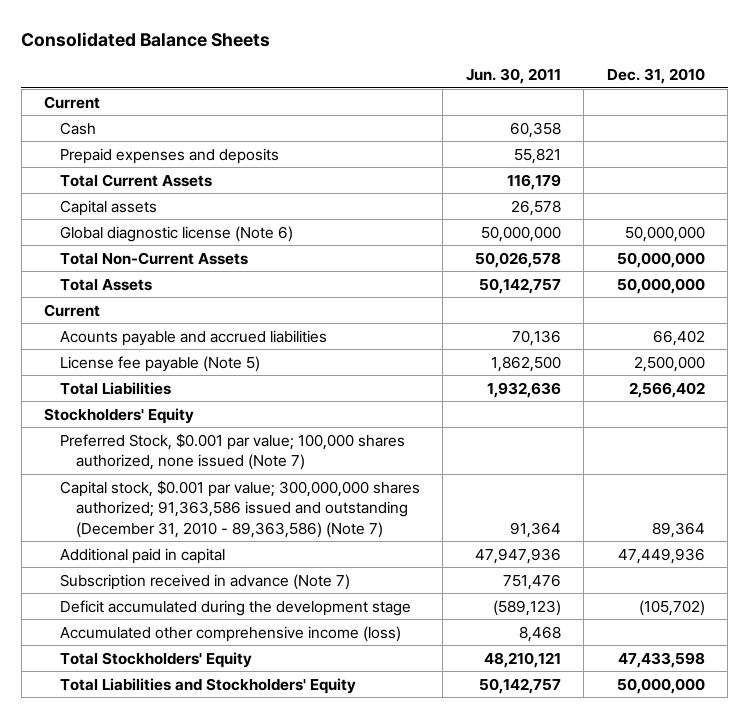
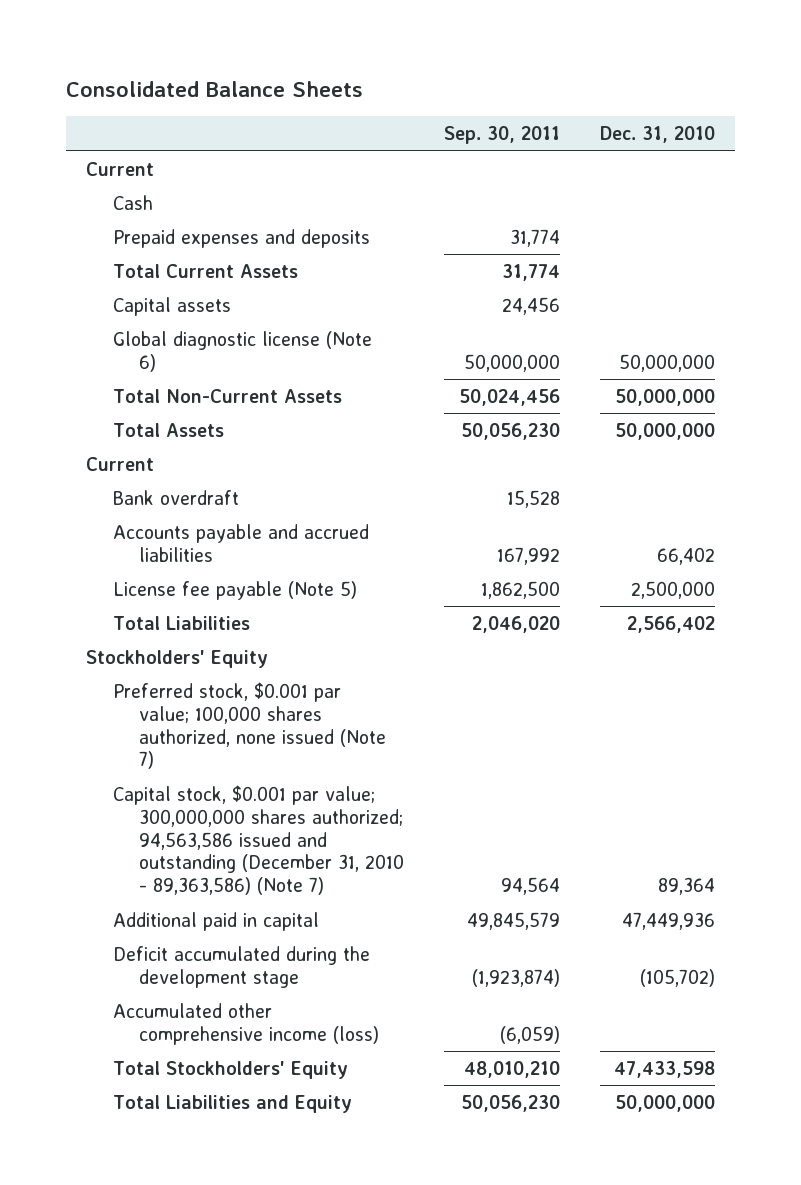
- | Jun. 30, 2011 | Dec. 31, 2010
+ | Sep. 30, 2011 | Dec. 31, 2010
- Acounts payable and accrued liabilities | 70,136 | 66,402
+ Bank overdraft | 15,528 |
+ Accounts payable and accrued liabilities | 167,992 | 66,402
- Preferred Stock, $0.001 par value; 100,000 shares authorized, none issued (Note 7)
- Capital stock, $0.001 par value; 300,000,000 shares authorized; 91,363,586 issued and outstanding (December 31, 2010 - 89,363,586) (Note 7) | 91,364 | 89,364
+ Preferred stock, $0.001 par value; 100,000 shares authorized, none issued (Note 7)
+ Capital stock, $0.001 par value; 300,000,000 shares authorized; 94,563,586 issued and outstanding (December 31, 2010 - 89,363,586) (Note 7) | 94,564 | 89,364
- Subscription received in advance (Note 7) | 751,476 |
- Total Liabilities and Stockholders' Equity | 50,142,757 | 50,000,000
+ Total Liabilities and Equity | 50,056,230 | 50,000,000

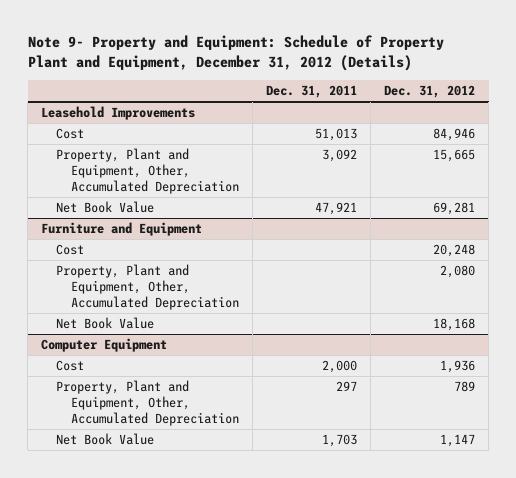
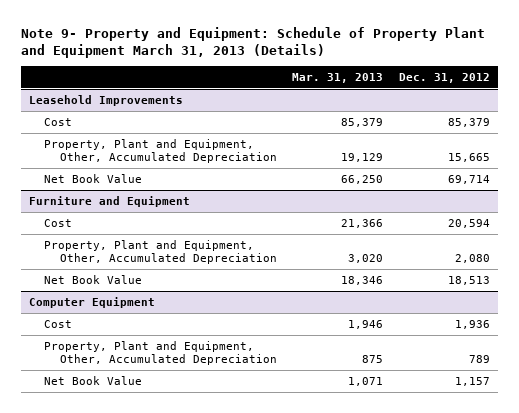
- Note 9- Property and Equipment: Schedule of Property Plant and Equipment, December 31, 2012 (Details)
+ Note 9- Property and Equipment: Schedule of Property Plant and Equipment March 31, 2013 (Details)
- | Dec. 31, 2011 | Dec. 31, 2012
+ | Mar. 31, 2013 | Dec. 31, 2012
@ Leasehold Improvements
- Cost | 51,013 | 84,946
+ Cost | 85,379 | 85,379
- Net Book Value | 47,921 | 69,281
+ Net Book Value | 66,250 | 69,714
@ Furniture and Equipment
- Cost | | 20,248
+ Cost | 21,366 | 20,594
- Net Book Value | | 18,168
+ Net Book Value | 18,346 | 18,513
@ Computer Equipment
- Net Book Value | 1,703 | 1,147
+ Net Book Value | 1,071 | 1,157

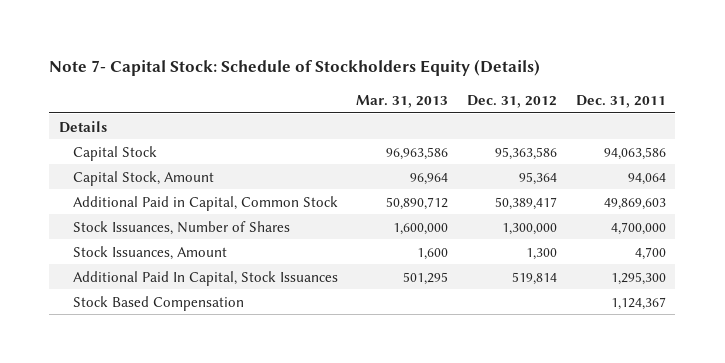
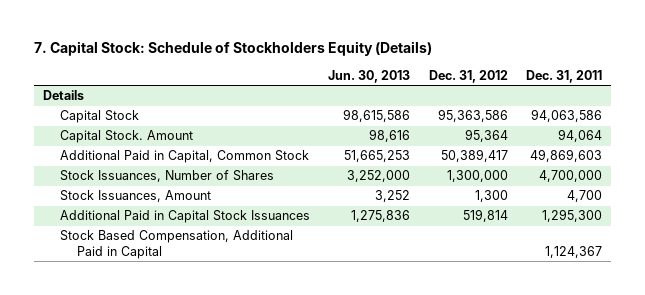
- Note 7- Capital Stock: Schedule of Stockholders Equity (Details)
+ 7. Capital Stock: Schedule of Stockholders Equity (Details)
- | Mar. 31, 2013 | Dec. 31, 2012 | Dec. 31, 2011
+ | Jun. 30, 2013 | Dec. 31, 2012 | Dec. 31, 2011
- Capital Stock, Amount | 96,964 | 95,364 | 94,064
+ Capital Stock. Amount | 98,616 | 95,364 | 94,064
- Additional Paid In Capital, Stock Issuances | 501,295 | 519,814 | 1,295,300
- Stock Based Compensation | | | 1,124,367
+ Additional Paid in Capital Stock Issuances | 1,275,836 | 519,814 | 1,295,300
+ Stock Based Compensation, Additional Paid in Capital | | | 1,124,367

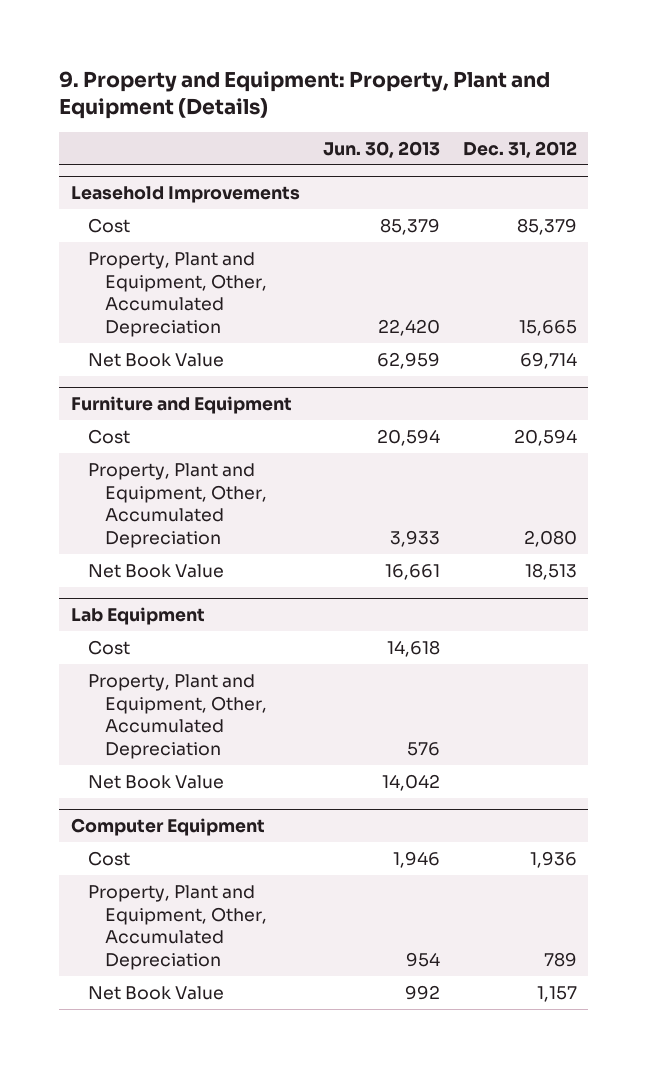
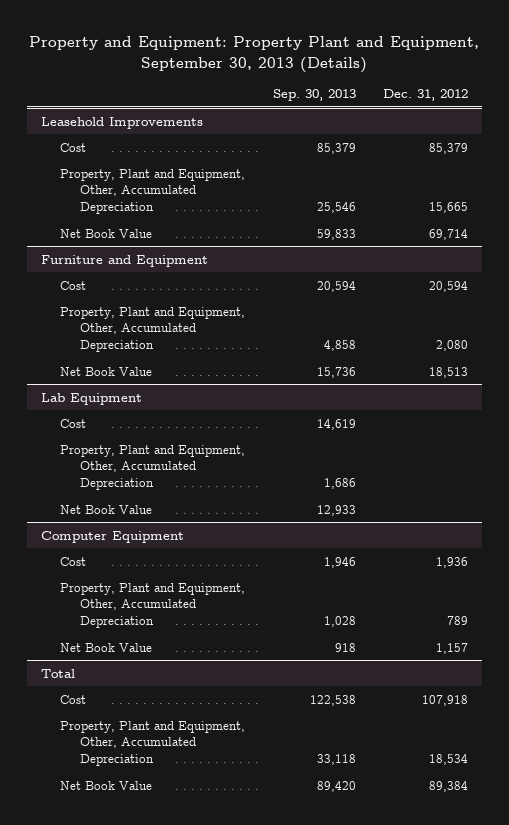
- 9. Property and Equipment: Property, Plant and Equipment (Details)
+ Property and Equipment: Property Plant and Equipment, September 30, 2013 (Details)
- | Jun. 30, 2013 | Dec. 31, 2012
+ | Sep. 30, 2013 | Dec. 31, 2012
+ Total
+ Cost | 122,538 | 107,918
+ Property, Plant and Equipment, Other, Accumulated Depreciation | 33,118 | 18,534
+ Net Book Value | 89,420 | 89,384

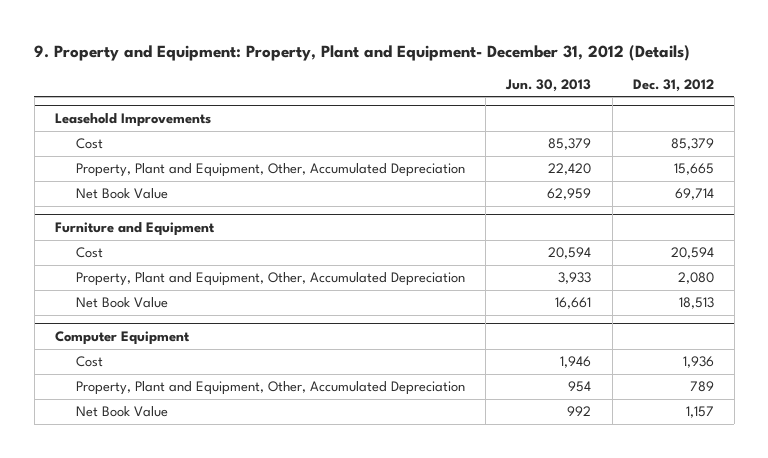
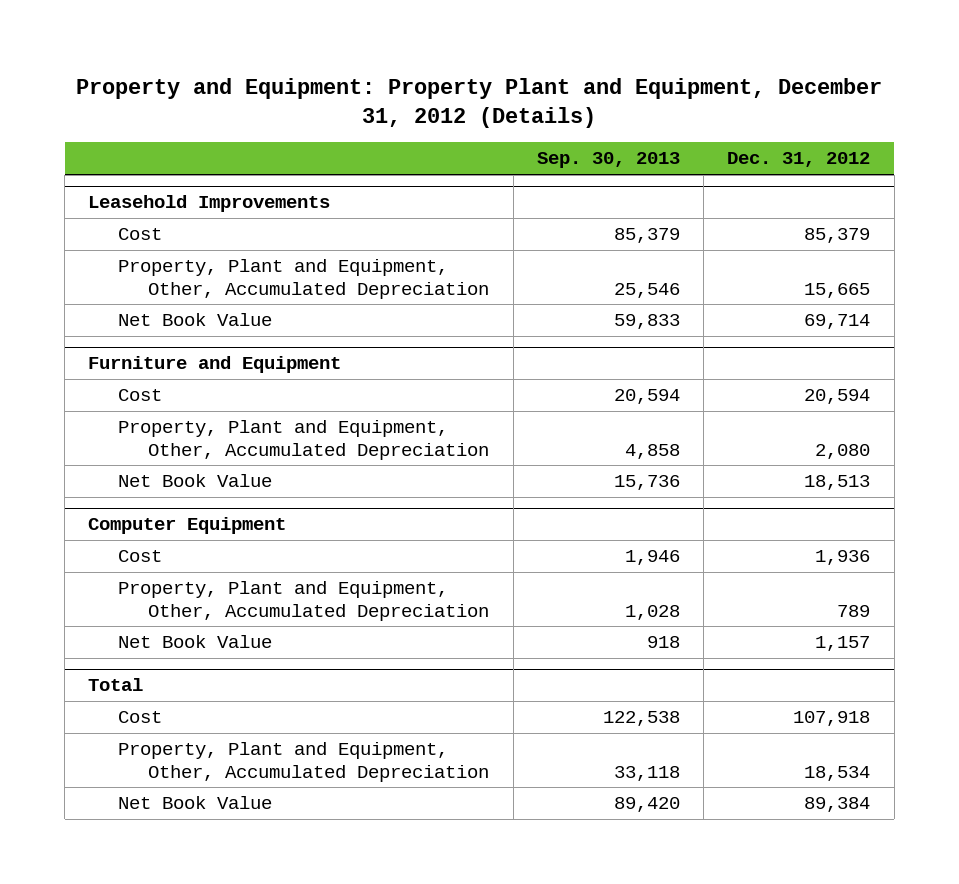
- 9. Property and Equipment: Property, Plant and Equipment- December 31, 2012 (Details)
+ Property and Equipment: Property Plant and Equipment, December 31, 2012 (Details)
- | Jun. 30, 2013 | Dec. 31, 2012
+ | Sep. 30, 2013 | Dec. 31, 2012
+ Total
+ Cost | 122,538 | 107,918
+ Property, Plant and Equipment, Other, Accumulated Depreciation | 33,118 | 18,534
+ Net Book Value | 89,420 | 89,384

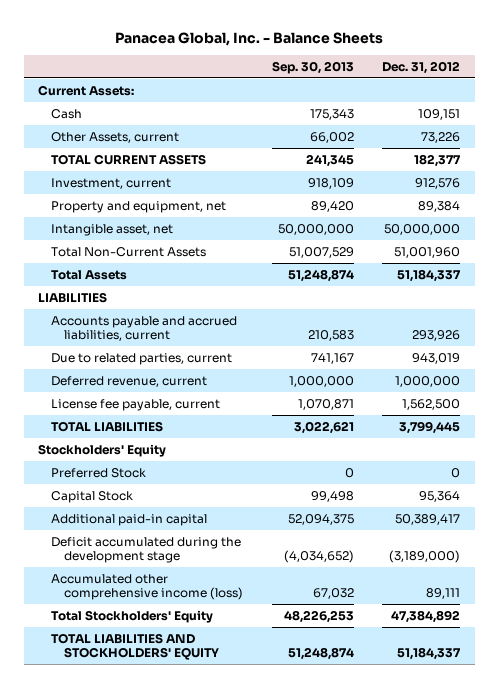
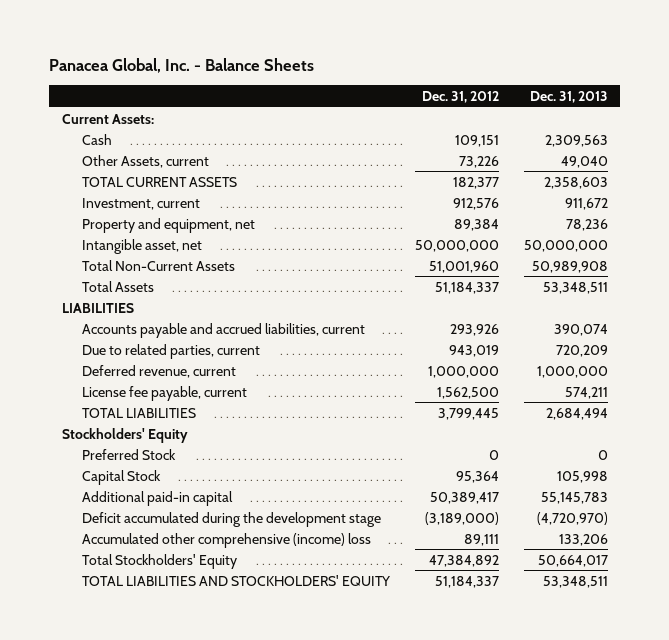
- | Sep. 30, 2013 | Dec. 31, 2012
+ | Dec. 31, 2012 | Dec. 31, 2013
- Accumulated other comprehensive income (loss) | 67,032 | 89,111
+ Accumulated other comprehensive (income) loss | 89,111 | 133,206

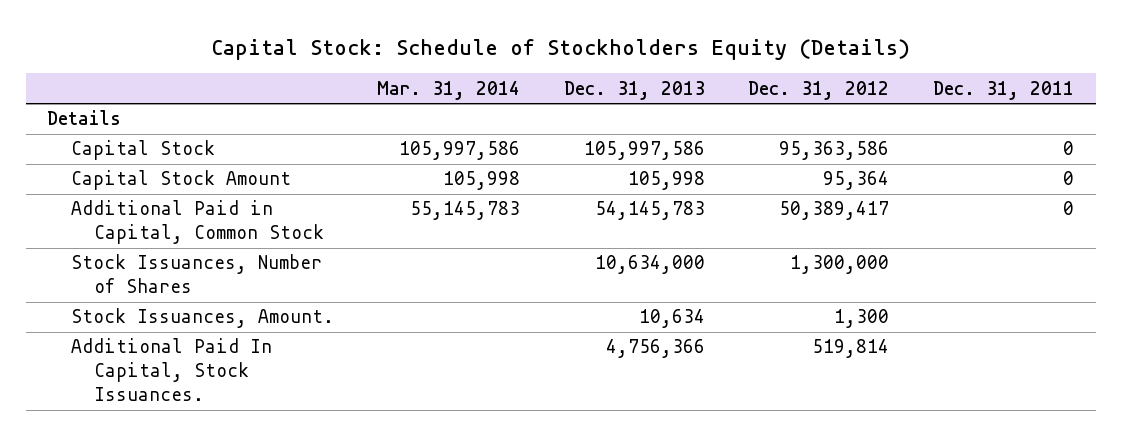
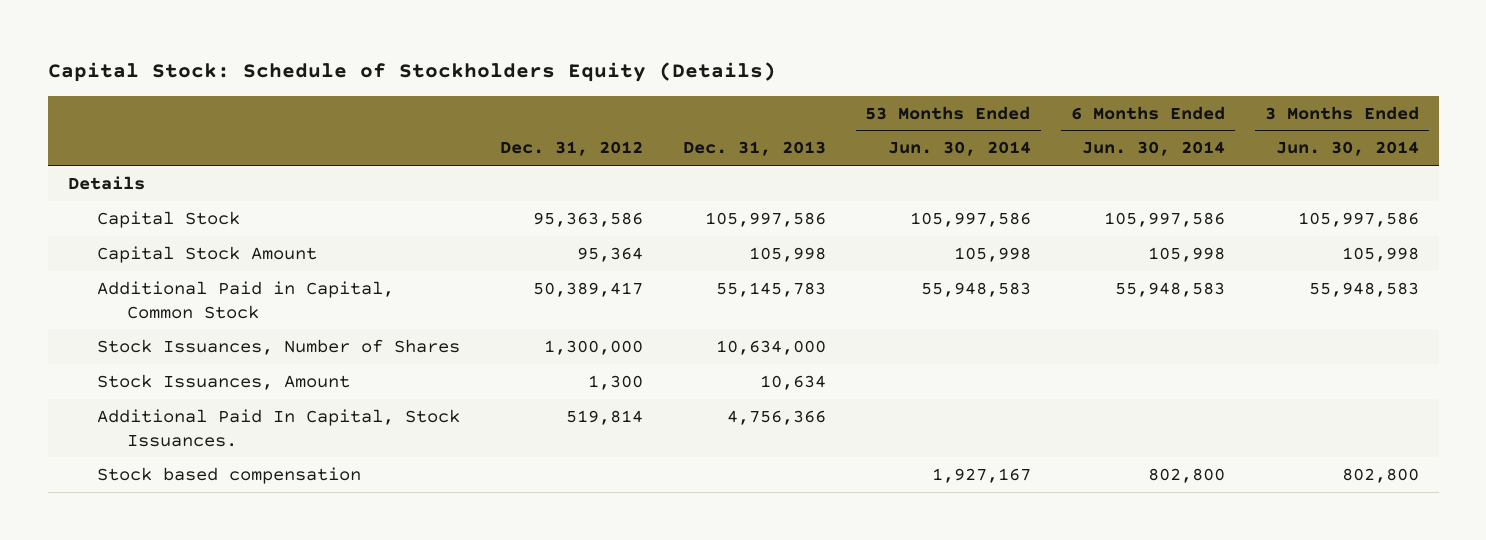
- | Mar. 31, 2014 | Dec. 31, 2013 | Dec. 31, 2012 | Dec. 31, 2011
+ | Dec. 31, 2012 | Dec. 31, 2013 | 53 Months Ended Jun. 30, 2014 | 6 Months Ended Jun. 30, 2014 | 3 Months Ended Jun. 30, 2014
- Additional Paid in Capital, Common Stock | 55,145,783 | 54,145,783 | 50,389,417 | 0
+ Additional Paid in Capital, Common Stock | 50,389,417 | 55,145,783 | 55,948,583 | 55,948,583 | 55,948,583
- Stock Issuances, Amount. | | 10,634 | 1,300 |
+ Stock Issuances, Amount | 1,300 | 10,634 | | |
+ Stock based compensation | | | 1,927,167 | 802,800 | 802,800

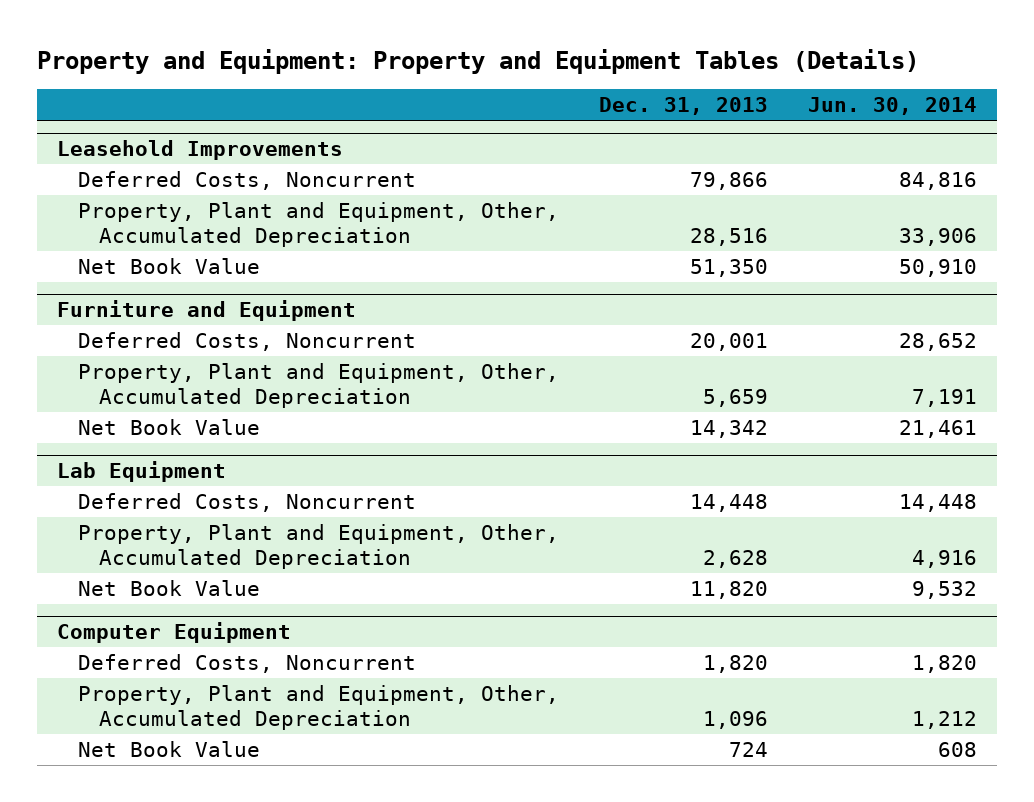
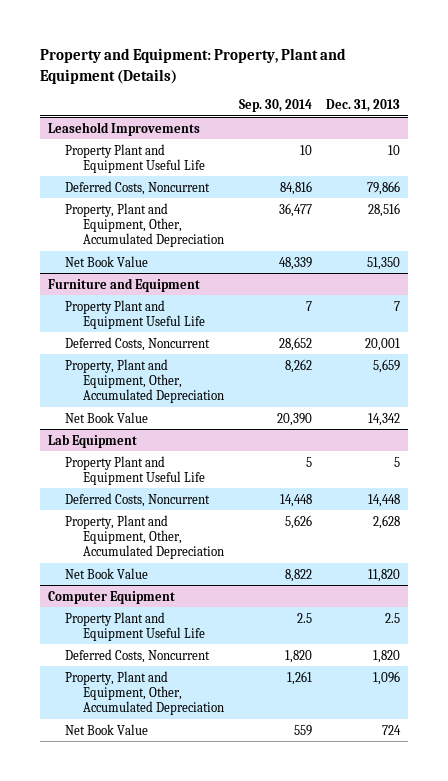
- Property and Equipment: Property and Equipment Tables (Details)
+ Property and Equipment: Property, Plant and Equipment (Details)
- | Dec. 31, 2013 | Jun. 30, 2014
+ | Sep. 30, 2014 | Dec. 31, 2013
@ Leasehold Improvements
+ Property Plant and Equipment Useful Life | 10 | 10
@ Furniture and Equipment
+ Property Plant and Equipment Useful Life | 7 | 7
@ Lab Equipment
+ Property Plant and Equipment Useful Life | 5 | 5
@ Computer Equipment
+ Property Plant and Equipment Useful Life | 2.5 | 2.5

